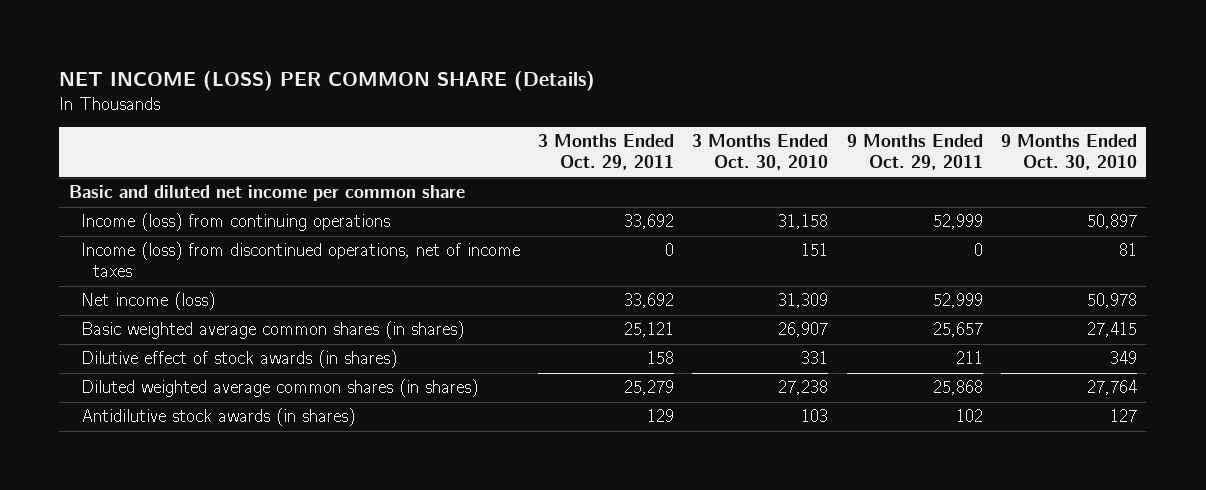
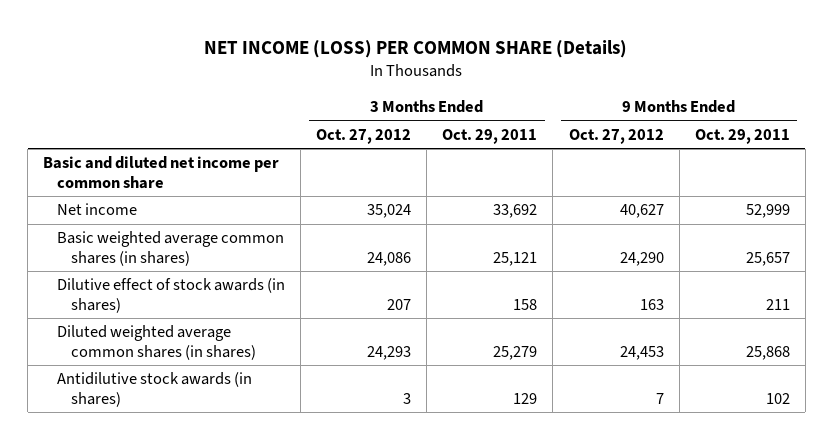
- | 3 Months Ended Oct. 29, 2011 | 3 Months Ended Oct. 30, 2010 | 9 Months Ended Oct. 29, 2011 | 9 Months Ended Oct. 30, 2010
+ | 3 Months Ended Oct. 27, 2012 | 3 Months Ended Oct. 29, 2011 | 9 Months Ended Oct. 27, 2012 | 9 Months Ended Oct. 29, 2011
- Income (loss) from continuing operations | 33,692 | 31,158 | 52,999 | 50,897
- Income (loss) from discontinued operations, net of income taxes | 0 | 151 | 0 | 81
- Net income (loss) | 33,692 | 31,309 | 52,999 | 50,978
+ Net income | 35,024 | 33,692 | 40,627 | 52,999

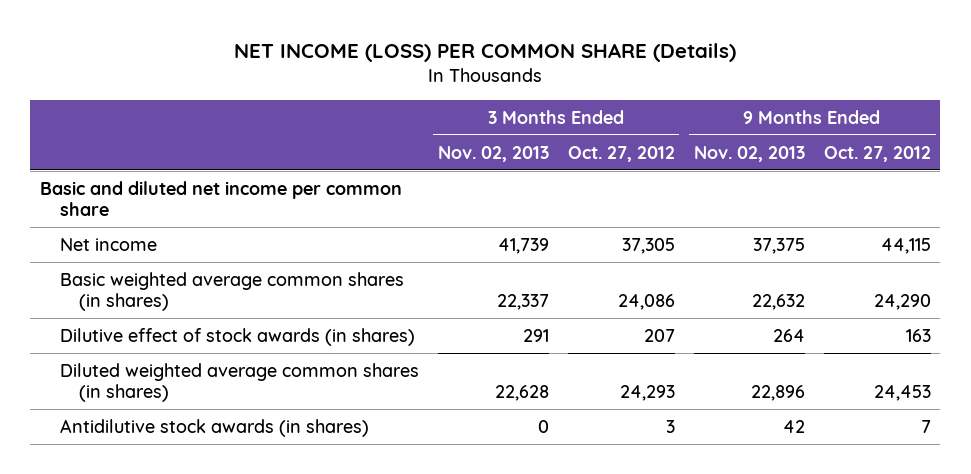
- | 3 Months Ended Oct. 27, 2012 | 3 Months Ended Oct. 29, 2011 | 9 Months Ended Oct. 27, 2012 | 9 Months Ended Oct. 29, 2011
+ | 3 Months Ended Nov. 02, 2013 | 3 Months Ended Oct. 27, 2012 | 9 Months Ended Nov. 02, 2013 | 9 Months Ended Oct. 27, 2012
- Net income | 35,024 | 33,692 | 40,627 | 52,999
+ Net income | 41,739 | 37,305 | 37,375 | 44,115

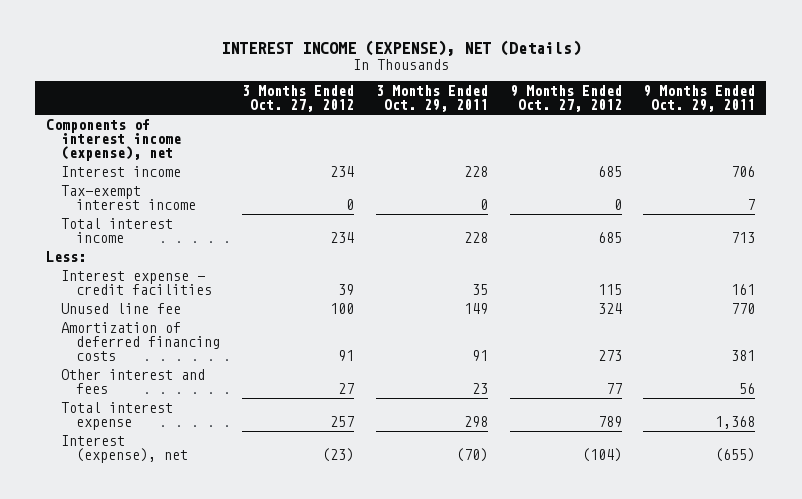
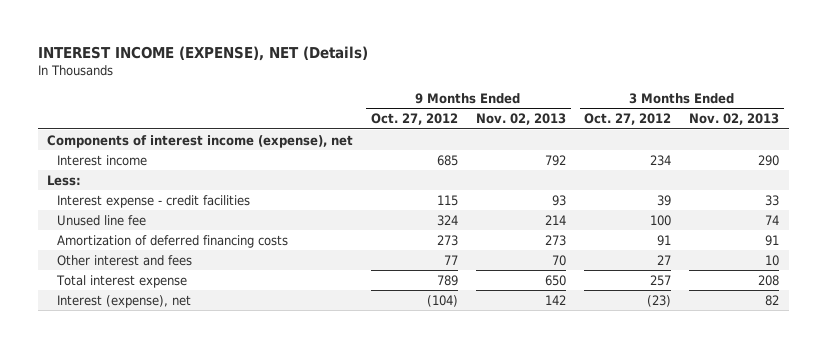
- | 3 Months Ended Oct. 27, 2012 | 3 Months Ended Oct. 29, 2011 | 9 Months Ended Oct. 27, 2012 | 9 Months Ended Oct. 29, 2011
+ | 9 Months Ended Oct. 27, 2012 | 9 Months Ended Nov. 02, 2013 | 3 Months Ended Oct. 27, 2012 | 3 Months Ended Nov. 02, 2013
- Tax-exempt interest income | 0 | 0 | 0 | 7
- Total interest income | 234 | 228 | 685 | 713

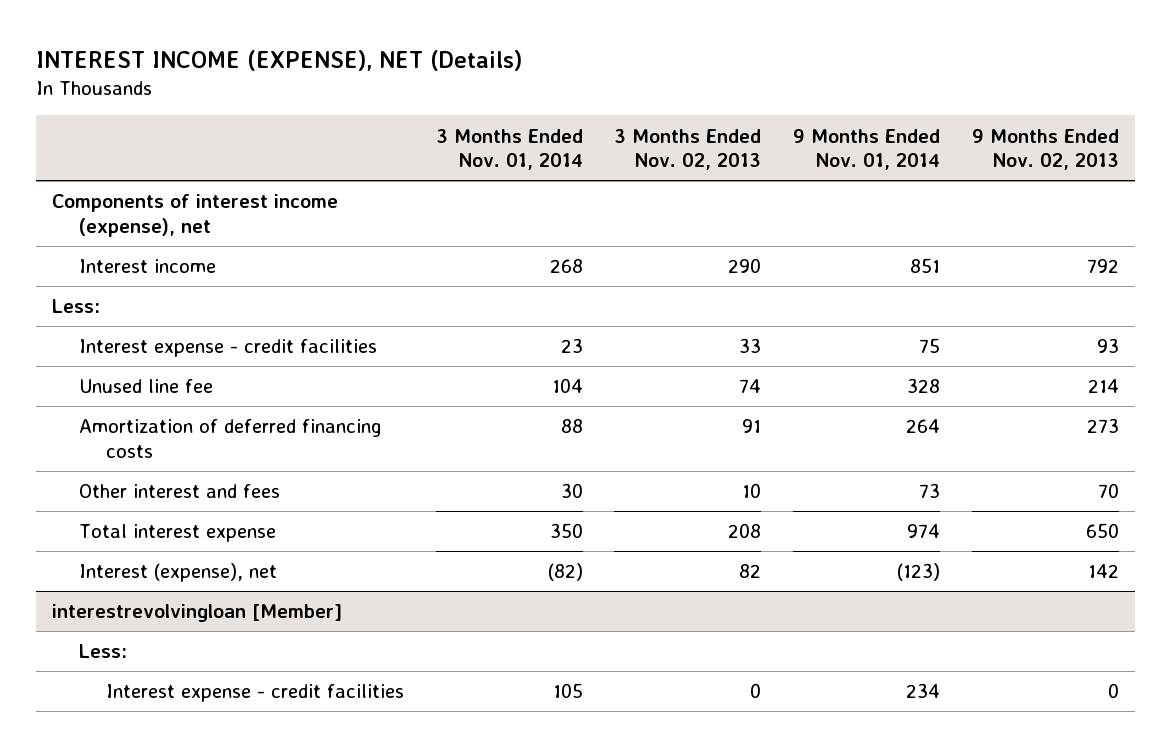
- | 9 Months Ended Oct. 27, 2012 | 9 Months Ended Nov. 02, 2013 | 3 Months Ended Oct. 27, 2012 | 3 Months Ended Nov. 02, 2013
+ | 3 Months Ended Nov. 01, 2014 | 3 Months Ended Nov. 02, 2013 | 9 Months Ended Nov. 01, 2014 | 9 Months Ended Nov. 02, 2013
+ interestrevolvingloan [Member]
+ Less:
+ Interest expense - credit facilities | 105 | 0 | 234 | 0

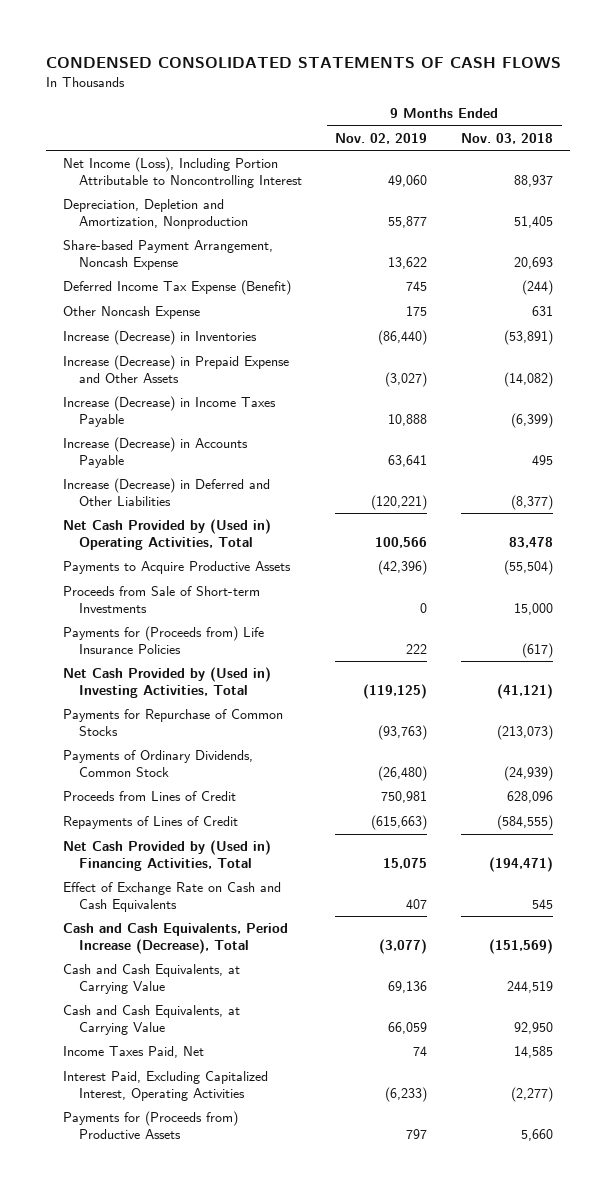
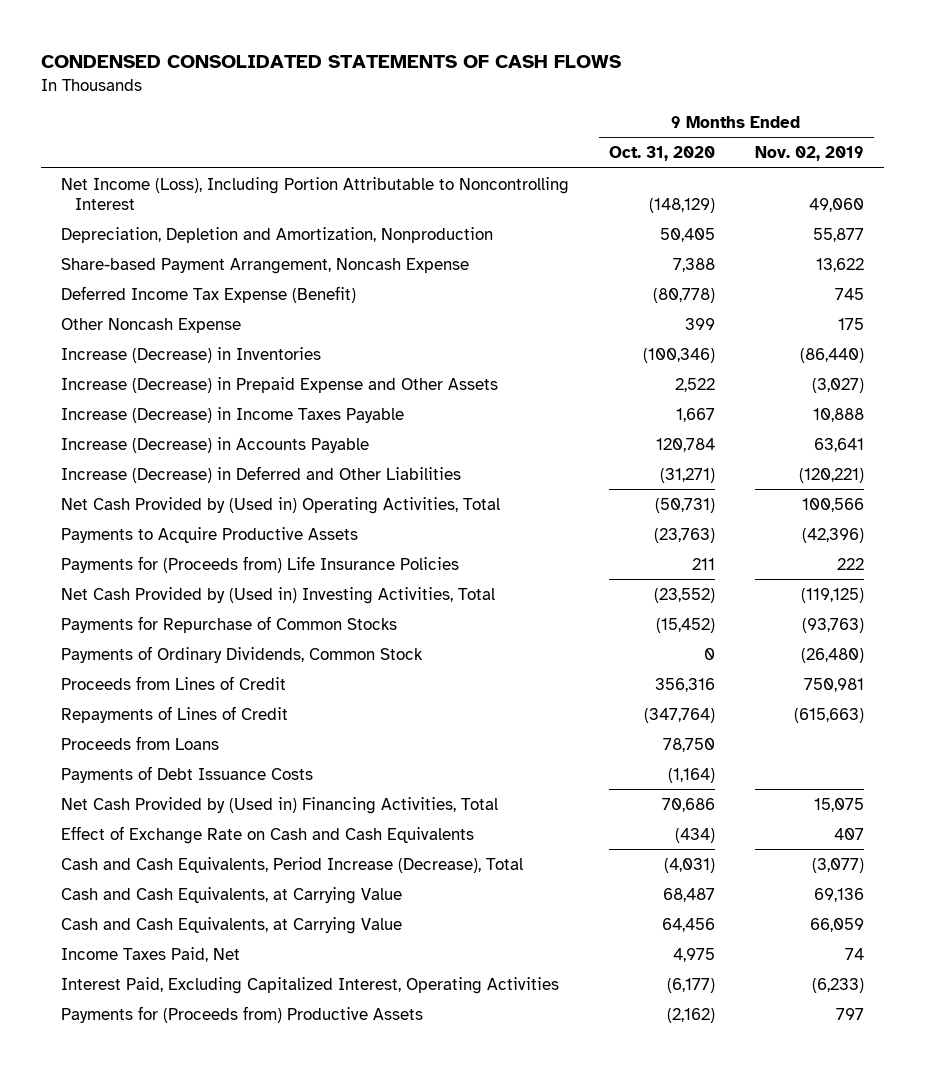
- | 9 Months Ended Nov. 02, 2019 | 9 Months Ended Nov. 03, 2018
+ | 9 Months Ended Oct. 31, 2020 | 9 Months Ended Nov. 02, 2019
- Proceeds from Sale of Short-term Investments | 0 | 15,000
+ Proceeds from Loans | 78,750 |
+ Payments of Debt Issuance Costs | (1,164) |

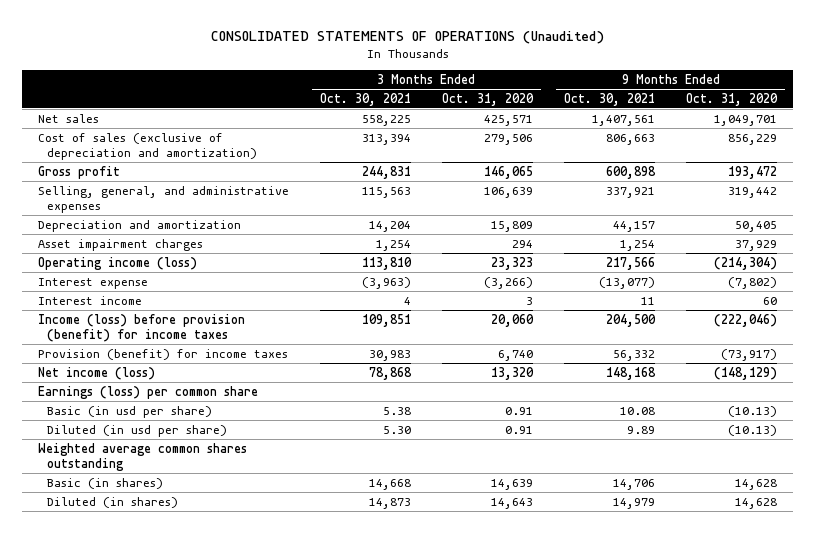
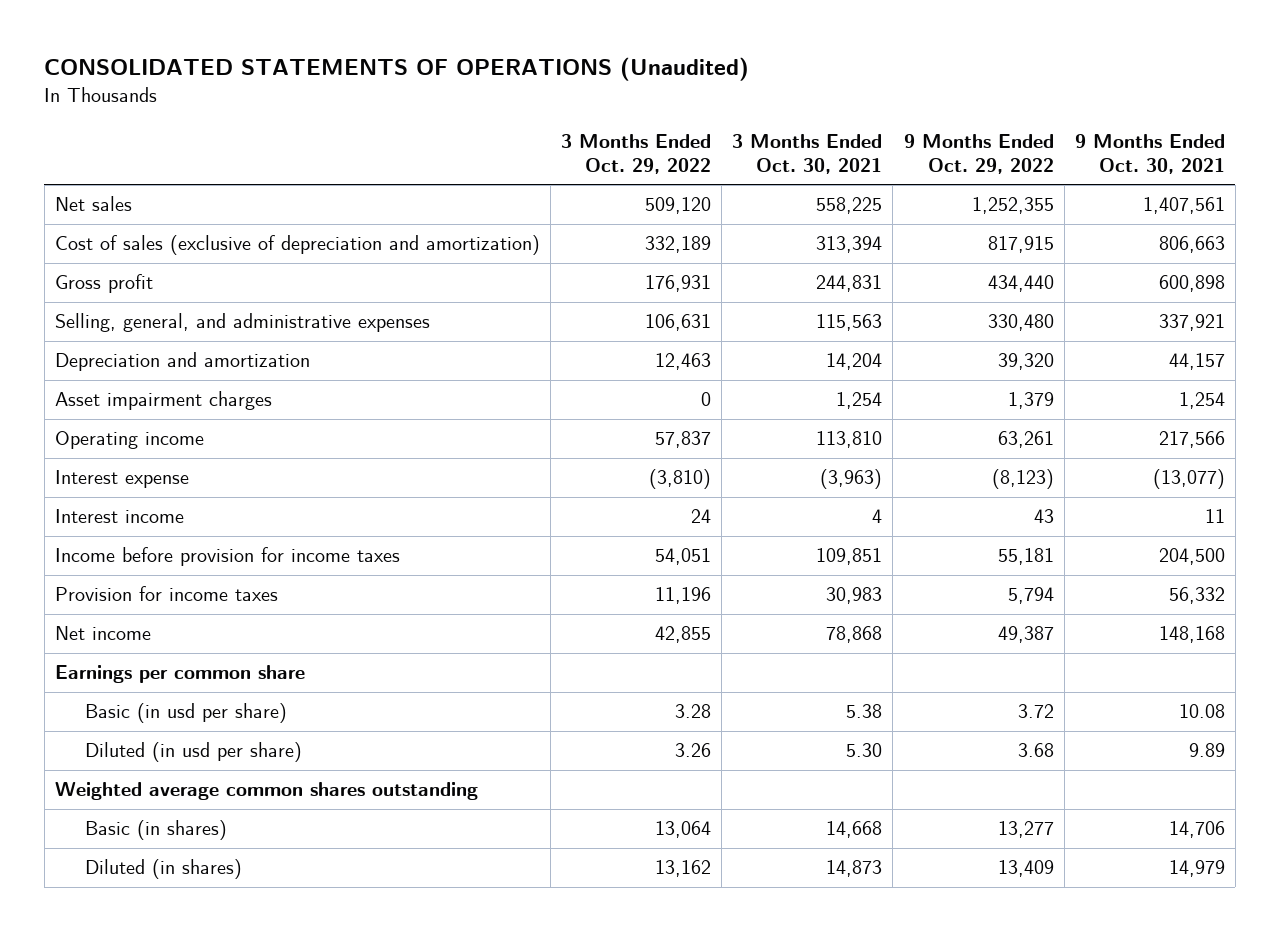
- | 3 Months Ended Oct. 30, 2021 | 3 Months Ended Oct. 31, 2020 | 9 Months Ended Oct. 30, 2021 | 9 Months Ended Oct. 31, 2020
+ | 3 Months Ended Oct. 29, 2022 | 3 Months Ended Oct. 30, 2021 | 9 Months Ended Oct. 29, 2022 | 9 Months Ended Oct. 30, 2021
- Operating income (loss) | 113,810 | 23,323 | 217,566 | (214,304)
+ Operating income | 57,837 | 113,810 | 63,261 | 217,566
- Income (loss) before provision (benefit) for income taxes | 109,851 | 20,060 | 204,500 | (222,046)
- Provision (benefit) for income taxes | 30,983 | 6,740 | 56,332 | (73,917)
- Net income (loss) | 78,868 | 13,320 | 148,168 | (148,129)
- Earnings (loss) per common share
+ Income before provision for income taxes | 54,051 | 109,851 | 55,181 | 204,500
+ Provision for income taxes | 11,196 | 30,983 | 5,794 | 56,332
+ Net income | 42,855 | 78,868 | 49,387 | 148,168
+ Earnings per common share

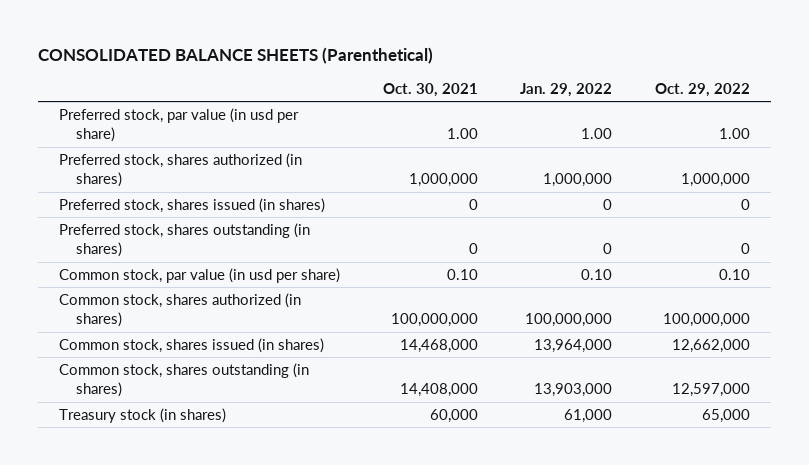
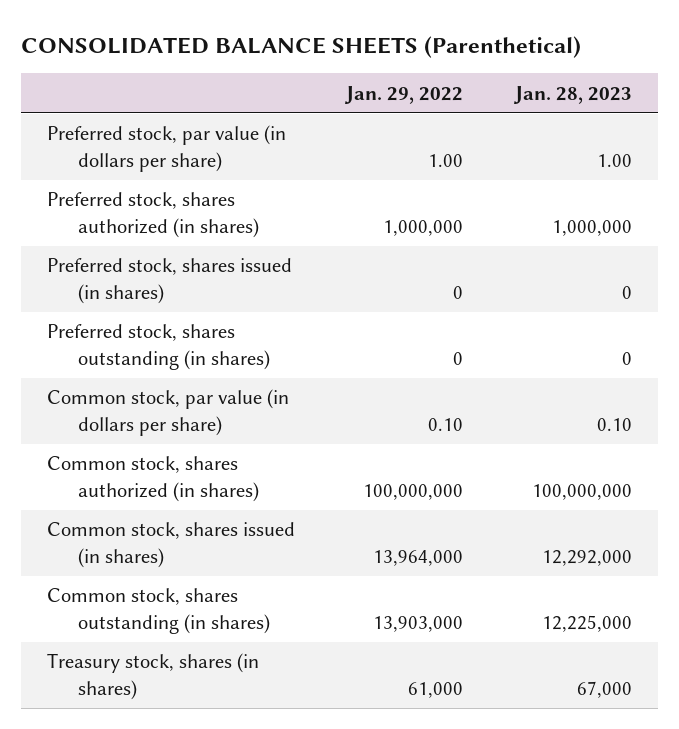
- | Oct. 30, 2021 | Jan. 29, 2022 | Oct. 29, 2022
+ | Jan. 29, 2022 | Jan. 28, 2023
- Preferred stock, par value (in usd per share) | 1.00 | 1.00 | 1.00
+ Preferred stock, par value (in dollars per share) | 1.00 | 1.00
- Common stock, par value (in usd per share) | 0.10 | 0.10 | 0.10
+ Common stock, par value (in dollars per share) | 0.10 | 0.10
- Treasury stock (in shares) | 60,000 | 61,000 | 65,000
+ Treasury stock, shares (in shares) | 61,000 | 67,000

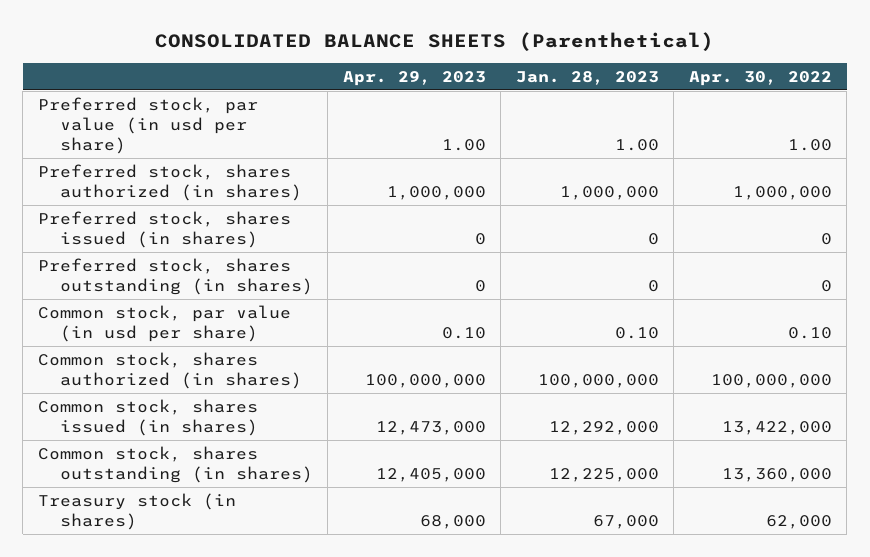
- | Jan. 29, 2022 | Jan. 28, 2023
+ | Apr. 29, 2023 | Jan. 28, 2023 | Apr. 30, 2022
- Preferred stock, par value (in dollars per share) | 1.00 | 1.00
+ Preferred stock, par value (in usd per share) | 1.00 | 1.00 | 1.00
- Common stock, par value (in dollars per share) | 0.10 | 0.10
+ Common stock, par value (in usd per share) | 0.10 | 0.10 | 0.10
- Treasury stock, shares (in shares) | 61,000 | 67,000
+ Treasury stock (in shares) | 68,000 | 67,000 | 62,000

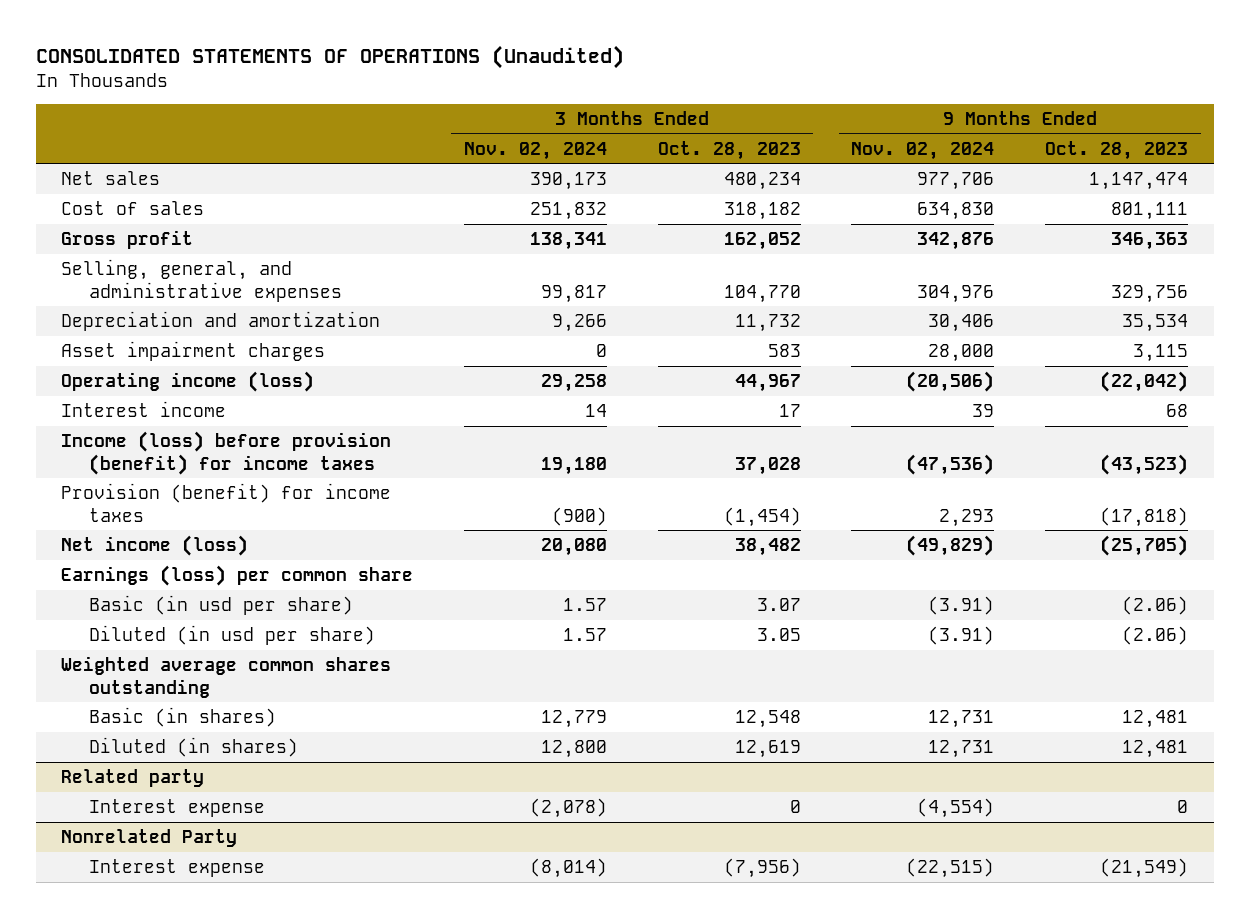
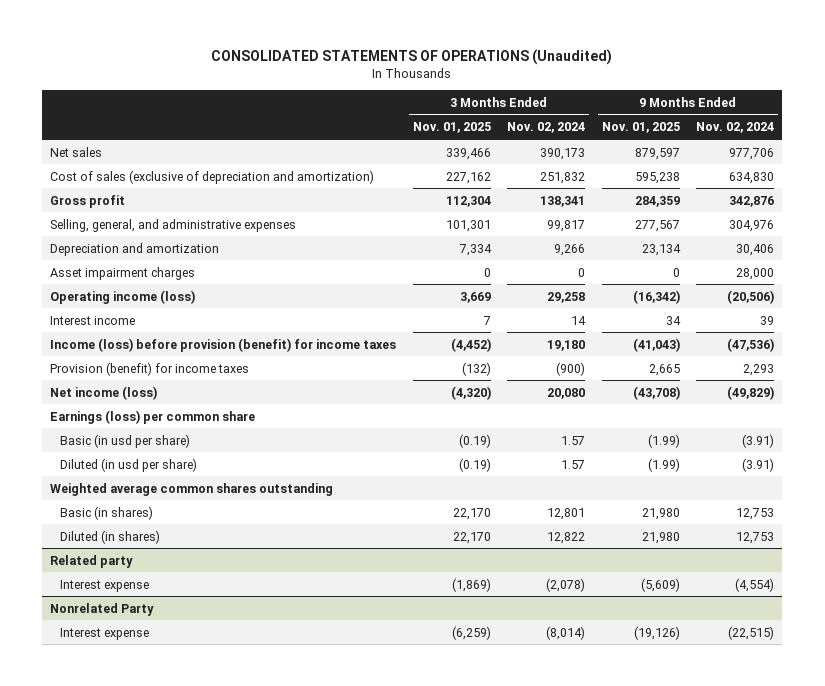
- | 3 Months Ended Nov. 02, 2024 | 3 Months Ended Oct. 28, 2023 | 9 Months Ended Nov. 02, 2024 | 9 Months Ended Oct. 28, 2023
+ | 3 Months Ended Nov. 01, 2025 | 3 Months Ended Nov. 02, 2024 | 9 Months Ended Nov. 01, 2025 | 9 Months Ended Nov. 02, 2024
- Cost of sales | 251,832 | 318,182 | 634,830 | 801,111
+ Cost of sales (exclusive of depreciation and amortization) | 227,162 | 251,832 | 595,238 | 634,830
- Basic (in shares) | 12,779 | 12,548 | 12,731 | 12,481
- Diluted (in shares) | 12,800 | 12,619 | 12,731 | 12,481
+ Basic (in shares) | 22,170 | 12,801 | 21,980 | 12,753
+ Diluted (in shares) | 22,170 | 12,822 | 21,980 | 12,753

